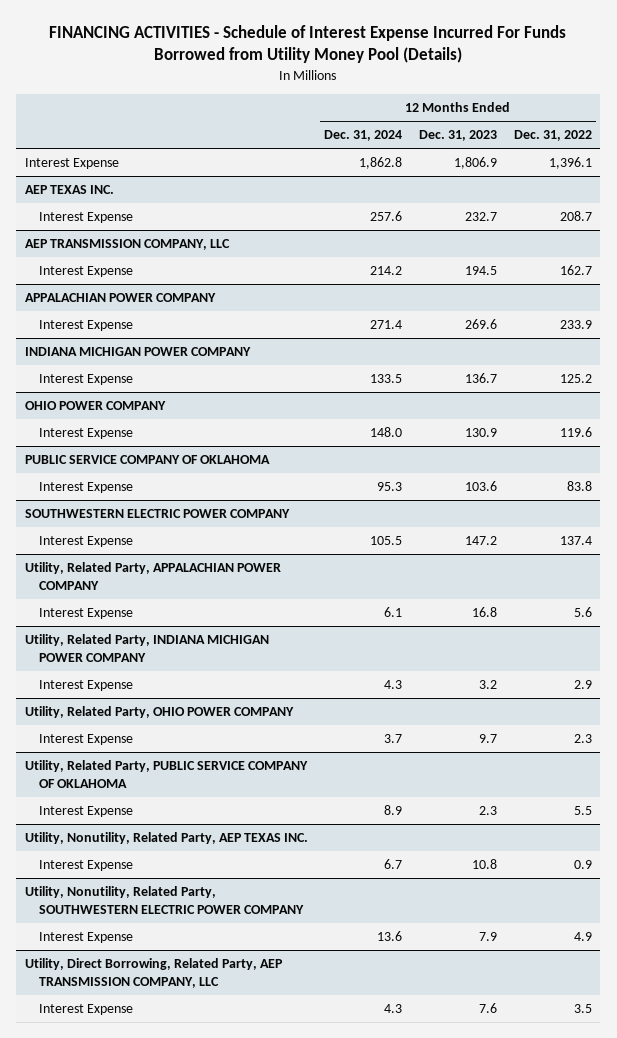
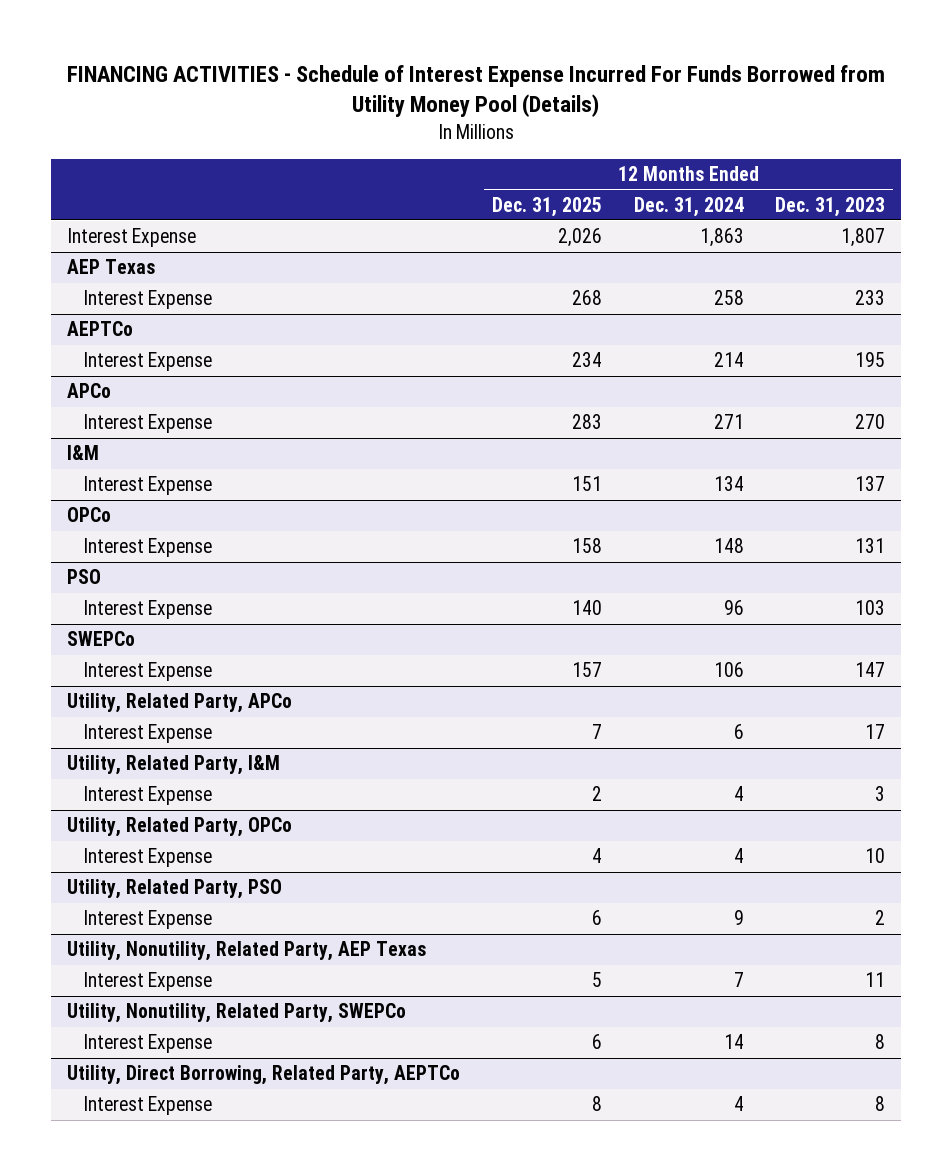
- | 12 Months Ended Dec. 31, 2024 | 12 Months Ended Dec. 31, 2023 | 12 Months Ended Dec. 31, 2022
+ | 12 Months Ended Dec. 31, 2025 | 12 Months Ended Dec. 31, 2024 | 12 Months Ended Dec. 31, 2023
- Interest Expense | 1,862.8 | 1,806.9 | 1,396.1
- AEP TEXAS INC.
- Interest Expense | 257.6 | 232.7 | 208.7
- AEP TRANSMISSION COMPANY, LLC
- Interest Expense | 214.2 | 194.5 | 162.7
- APPALACHIAN POWER COMPANY
- Interest Expense | 271.4 | 269.6 | 233.9
- INDIANA MICHIGAN POWER COMPANY
- Interest Expense | 133.5 | 136.7 | 125.2
- OHIO POWER COMPANY
- Interest Expense | 148.0 | 130.9 | 119.6
- PUBLIC SERVICE COMPANY OF OKLAHOMA
- Interest Expense | 95.3 | 103.6 | 83.8
- SOUTHWESTERN ELECTRIC POWER COMPANY
- Interest Expense | 105.5 | 147.2 | 137.4
- Utility, Related Party, APPALACHIAN POWER COMPANY
- Interest Expense | 6.1 | 16.8 | 5.6
- Utility, Related Party, INDIANA MICHIGAN POWER COMPANY
- Interest Expense | 4.3 | 3.2 | 2.9
- Utility, Related Party, OHIO POWER COMPANY
- Interest Expense | 3.7 | 9.7 | 2.3
- Utility, Related Party, PUBLIC SERVICE COMPANY OF OKLAHOMA
- Interest Expense | 8.9 | 2.3 | 5.5
- Utility, Nonutility, Related Party, AEP TEXAS INC.
- Interest Expense | 6.7 | 10.8 | 0.9
- Utility, Nonutility, Related Party, SOUTHWESTERN ELECTRIC POWER COMPANY
- Interest Expense | 13.6 | 7.9 | 4.9
- Utility, Direct Borrowing, Related Party, AEP TRANSMISSION COMPANY, LLC
- Interest Expense | 4.3 | 7.6 | 3.5
+ Interest Expense | 2,026 | 1,863 | 1,807
+ AEP Texas
+ Interest Expense | 268 | 258 | 233
+ AEPTCo
+ Interest Expense | 234 | 214 | 195
+ APCo
+ Interest Expense | 283 | 271 | 270
+ I&M
+ Interest Expense | 151 | 134 | 137
+ OPCo
+ Interest Expense | 158 | 148 | 131
+ PSO
+ Interest Expense | 140 | 96 | 103
+ SWEPCo
+ Interest Expense | 157 | 106 | 147
+ Utility, Related Party, APCo
+ Interest Expense | 7 | 6 | 17
+ Utility, Related Party, I&M
+ Interest Expense | 2 | 4 | 3
+ Utility, Related Party, OPCo
+ Interest Expense | 4 | 4 | 10
+ Utility, Related Party, PSO
+ Interest Expense | 6 | 9 | 2
+ Utility, Nonutility, Related Party, AEP Texas
+ Interest Expense | 5 | 7 | 11
+ Utility, Nonutility, Related Party, SWEPCo
+ Interest Expense | 6 | 14 | 8
+ Utility, Direct Borrowing, Related Party, AEPTCo
+ Interest Expense | 8 | 4 | 8

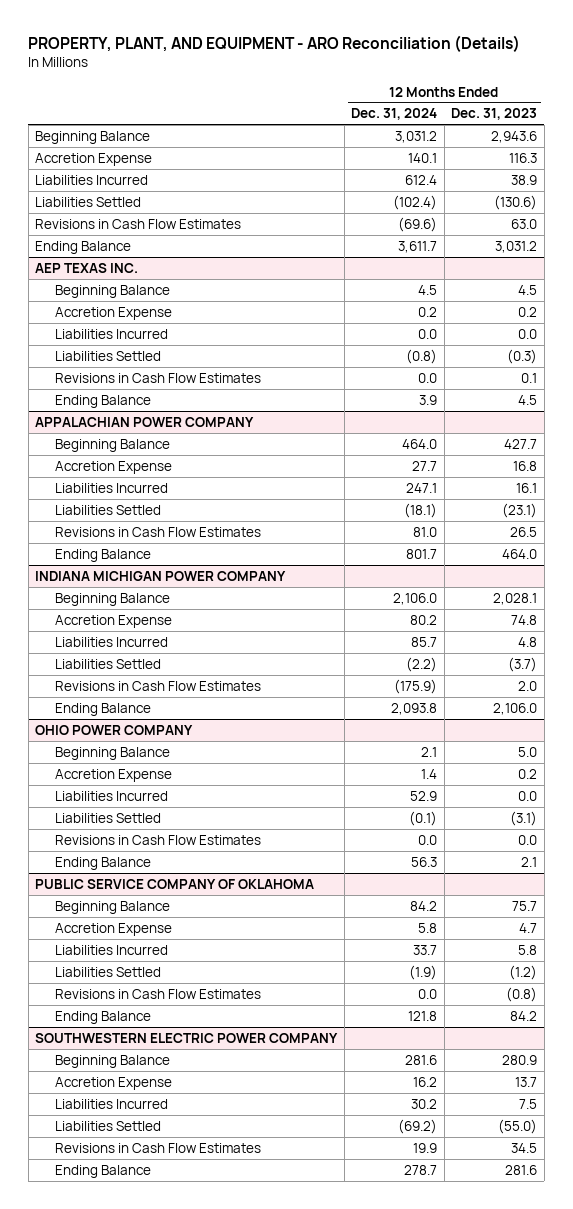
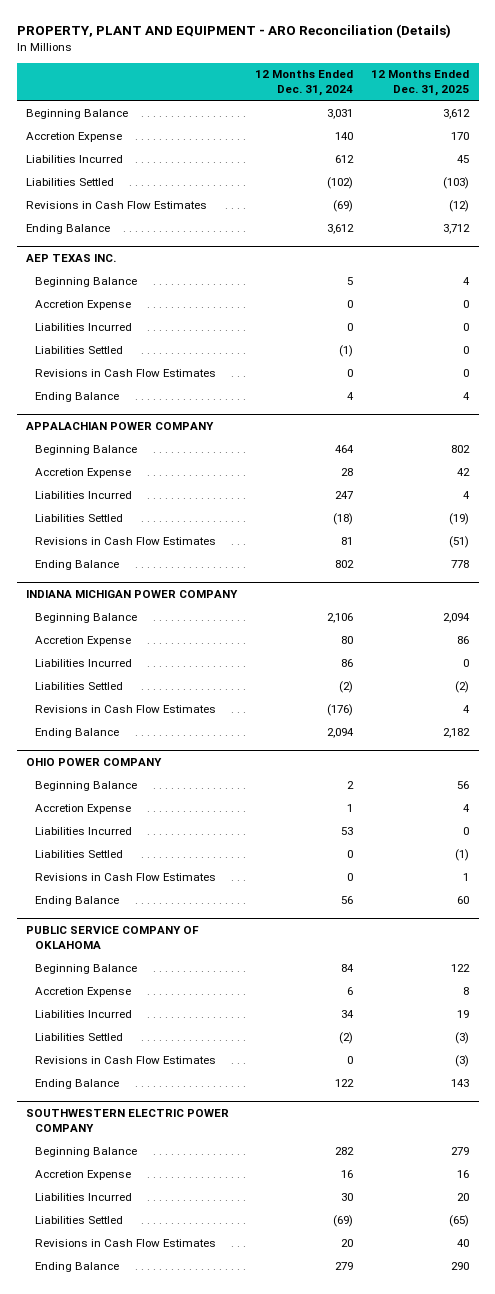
- PROPERTY, PLANT, AND EQUIPMENT - ARO Reconciliation (Details)
+ PROPERTY, PLANT AND EQUIPMENT - ARO Reconciliation (Details)
- | 12 Months Ended Dec. 31, 2024 | 12 Months Ended Dec. 31, 2023
+ | 12 Months Ended Dec. 31, 2024 | 12 Months Ended Dec. 31, 2025
- Beginning Balance | 3,031.2 | 2,943.6
- Accretion Expense | 140.1 | 116.3
- Liabilities Incurred | 612.4 | 38.9
- Liabilities Settled | (102.4) | (130.6)
- Revisions in Cash Flow Estimates | (69.6) | 63.0
- Ending Balance | 3,611.7 | 3,031.2
+ Beginning Balance | 3,031 | 3,612
+ Accretion Expense | 140 | 170
+ Liabilities Incurred | 612 | 45
+ Liabilities Settled | (102) | (103)
+ Revisions in Cash Flow Estimates | (69) | (12)
+ Ending Balance | 3,612 | 3,712
@ AEP TEXAS INC.
- Beginning Balance | 4.5 | 4.5
- Accretion Expense | 0.2 | 0.2
- Liabilities Incurred | 0.0 | 0.0
- Liabilities Settled | (0.8) | (0.3)
- Revisions in Cash Flow Estimates | 0.0 | 0.1
- Ending Balance | 3.9 | 4.5
+ Beginning Balance | 5 | 4
+ Accretion Expense | 0 | 0
+ Liabilities Incurred | 0 | 0
+ Liabilities Settled | (1) | 0
+ Revisions in Cash Flow Estimates | 0 | 0
+ Ending Balance | 4 | 4
@ APPALACHIAN POWER COMPANY
- Beginning Balance | 464.0 | 427.7
- Accretion Expense | 27.7 | 16.8
- Liabilities Incurred | 247.1 | 16.1
- Liabilities Settled | (18.1) | (23.1)
- Revisions in Cash Flow Estimates | 81.0 | 26.5
- Ending Balance | 801.7 | 464.0
+ Beginning Balance | 464 | 802
+ Accretion Expense | 28 | 42
+ Liabilities Incurred | 247 | 4
+ Liabilities Settled | (18) | (19)
+ Revisions in Cash Flow Estimates | 81 | (51)
+ Ending Balance | 802 | 778
@ INDIANA MICHIGAN POWER COMPANY
- Beginning Balance | 2,106.0 | 2,028.1
- Accretion Expense | 80.2 | 74.8
- Liabilities Incurred | 85.7 | 4.8
- Liabilities Settled | (2.2) | (3.7)
- Revisions in Cash Flow Estimates | (175.9) | 2.0
- Ending Balance | 2,093.8 | 2,106.0
+ Beginning Balance | 2,106 | 2,094
+ Accretion Expense | 80 | 86
+ Liabilities Incurred | 86 | 0
+ Liabilities Settled | (2) | (2)
+ Revisions in Cash Flow Estimates | (176) | 4
+ Ending Balance | 2,094 | 2,182
@ OHIO POWER COMPANY
- Beginning Balance | 2.1 | 5.0
- Accretion Expense | 1.4 | 0.2
- Liabilities Incurred | 52.9 | 0.0
- Liabilities Settled | (0.1) | (3.1)
- Revisions in Cash Flow Estimates | 0.0 | 0.0
- Ending Balance | 56.3 | 2.1
+ Beginning Balance | 2 | 56
+ Accretion Expense | 1 | 4
+ Liabilities Incurred | 53 | 0
+ Liabilities Settled | 0 | (1)
+ Revisions in Cash Flow Estimates | 0 | 1
+ Ending Balance | 56 | 60
@ PUBLIC SERVICE COMPANY OF OKLAHOMA
- Beginning Balance | 84.2 | 75.7
- Accretion Expense | 5.8 | 4.7
- Liabilities Incurred | 33.7 | 5.8
- Liabilities Settled | (1.9) | (1.2)
- Revisions in Cash Flow Estimates | 0.0 | (0.8)
- Ending Balance | 121.8 | 84.2
+ Beginning Balance | 84 | 122
+ Accretion Expense | 6 | 8
+ Liabilities Incurred | 34 | 19
+ Liabilities Settled | (2) | (3)
+ Revisions in Cash Flow Estimates | 0 | (3)
+ Ending Balance | 122 | 143
@ SOUTHWESTERN ELECTRIC POWER COMPANY
- Beginning Balance | 281.6 | 280.9
- Accretion Expense | 16.2 | 13.7
- Liabilities Incurred | 30.2 | 7.5
- Liabilities Settled | (69.2) | (55.0)
- Revisions in Cash Flow Estimates | 19.9 | 34.5
- Ending Balance | 278.7 | 281.6
+ Beginning Balance | 282 | 279
+ Accretion Expense | 16 | 16
+ Liabilities Incurred | 30 | 20
+ Liabilities Settled | (69) | (65)
+ Revisions in Cash Flow Estimates | 20 | 40
+ Ending Balance | 279 | 290

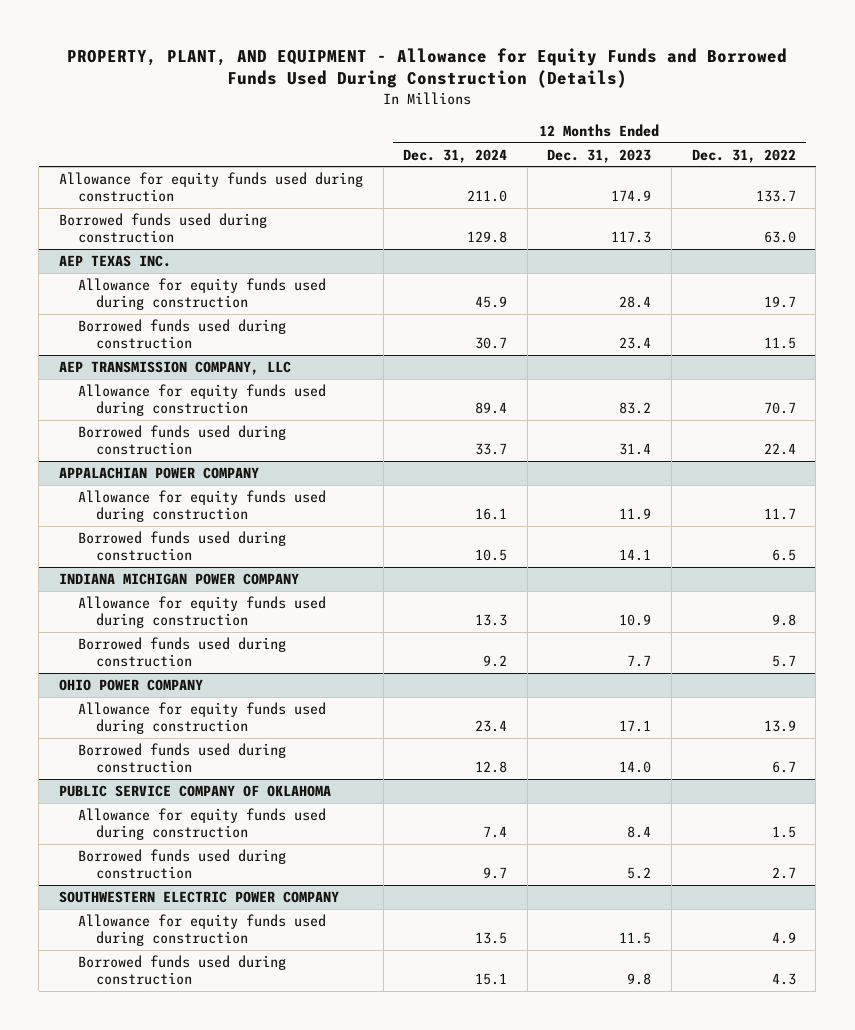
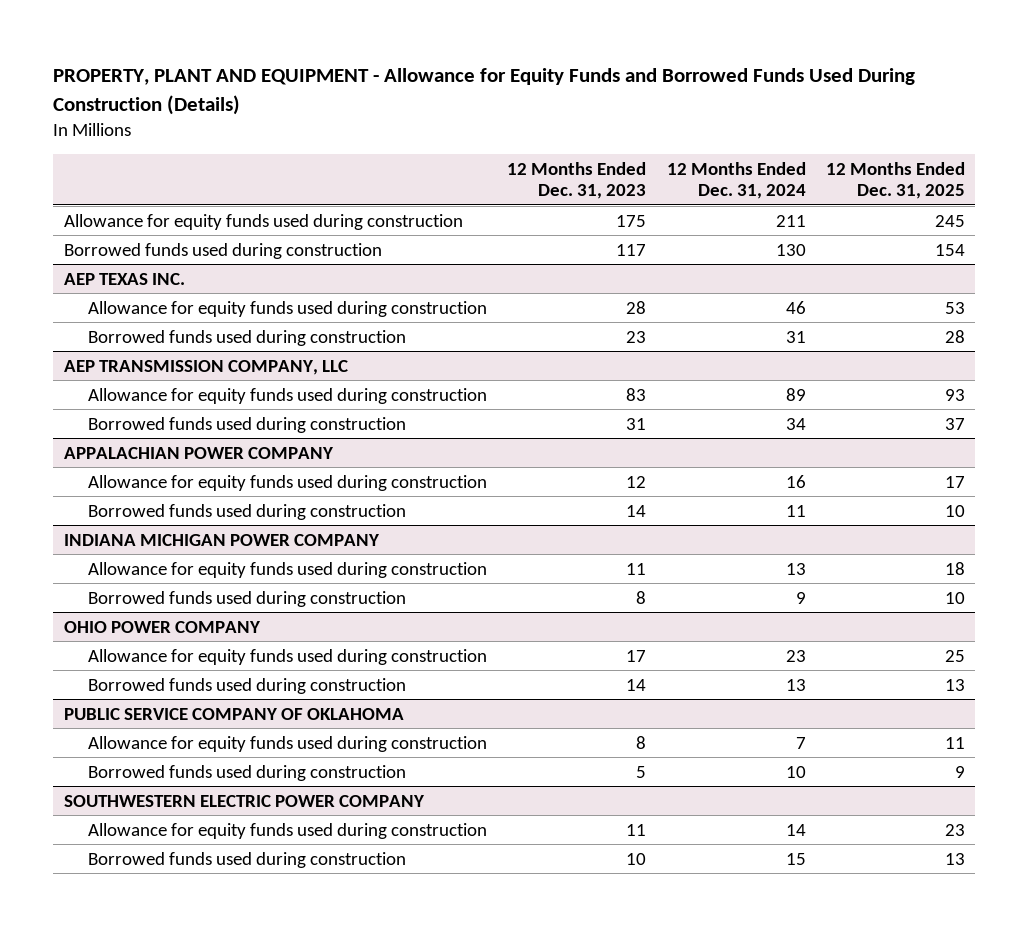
- PROPERTY, PLANT, AND EQUIPMENT - Allowance for Equity Funds and Borrowed Funds Used During Construction (Details)
+ PROPERTY, PLANT AND EQUIPMENT - Allowance for Equity Funds and Borrowed Funds Used During Construction (Details)
- | 12 Months Ended Dec. 31, 2024 | 12 Months Ended Dec. 31, 2023 | 12 Months Ended Dec. 31, 2022
+ | 12 Months Ended Dec. 31, 2023 | 12 Months Ended Dec. 31, 2024 | 12 Months Ended Dec. 31, 2025
- Allowance for equity funds used during construction | 211.0 | 174.9 | 133.7
- Borrowed funds used during construction | 129.8 | 117.3 | 63.0
+ Allowance for equity funds used during construction | 175 | 211 | 245
+ Borrowed funds used during construction | 117 | 130 | 154
@ AEP TEXAS INC.
- Allowance for equity funds used during construction | 45.9 | 28.4 | 19.7
- Borrowed funds used during construction | 30.7 | 23.4 | 11.5
+ Allowance for equity funds used during construction | 28 | 46 | 53
+ Borrowed funds used during construction | 23 | 31 | 28
@ AEP TRANSMISSION COMPANY, LLC
- Allowance for equity funds used during construction | 89.4 | 83.2 | 70.7
- Borrowed funds used during construction | 33.7 | 31.4 | 22.4
+ Allowance for equity funds used during construction | 83 | 89 | 93
+ Borrowed funds used during construction | 31 | 34 | 37
@ APPALACHIAN POWER COMPANY
- Allowance for equity funds used during construction | 16.1 | 11.9 | 11.7
- Borrowed funds used during construction | 10.5 | 14.1 | 6.5
+ Allowance for equity funds used during construction | 12 | 16 | 17
+ Borrowed funds used during construction | 14 | 11 | 10
@ INDIANA MICHIGAN POWER COMPANY
- Allowance for equity funds used during construction | 13.3 | 10.9 | 9.8
- Borrowed funds used during construction | 9.2 | 7.7 | 5.7
+ Allowance for equity funds used during construction | 11 | 13 | 18
+ Borrowed funds used during construction | 8 | 9 | 10
@ OHIO POWER COMPANY
- Allowance for equity funds used during construction | 23.4 | 17.1 | 13.9
- Borrowed funds used during construction | 12.8 | 14.0 | 6.7
+ Allowance for equity funds used during construction | 17 | 23 | 25
+ Borrowed funds used during construction | 14 | 13 | 13
@ PUBLIC SERVICE COMPANY OF OKLAHOMA
- Allowance for equity funds used during construction | 7.4 | 8.4 | 1.5
- Borrowed funds used during construction | 9.7 | 5.2 | 2.7
+ Allowance for equity funds used during construction | 8 | 7 | 11
+ Borrowed funds used during construction | 5 | 10 | 9
@ SOUTHWESTERN ELECTRIC POWER COMPANY
- Allowance for equity funds used during construction | 13.5 | 11.5 | 4.9
- Borrowed funds used during construction | 15.1 | 9.8 | 4.3
+ Allowance for equity funds used during construction | 11 | 14 | 23
+ Borrowed funds used during construction | 10 | 15 | 13

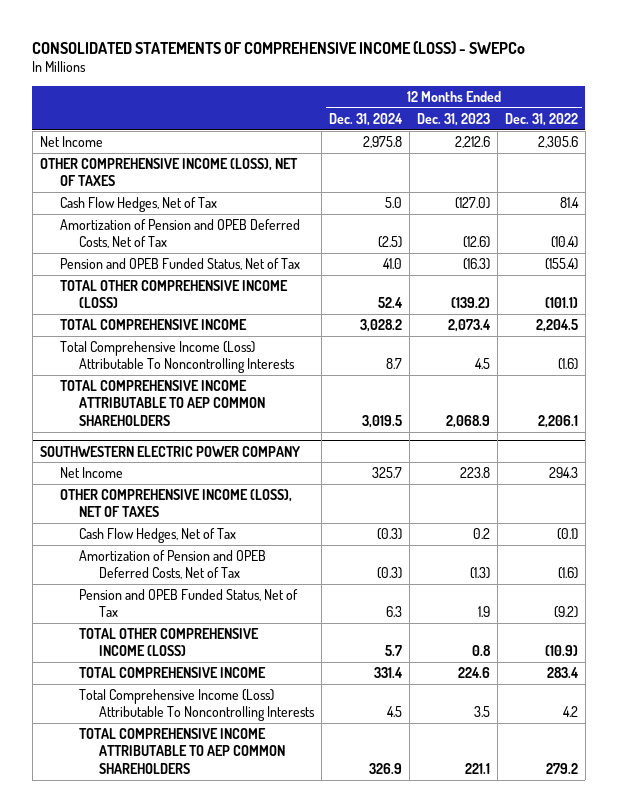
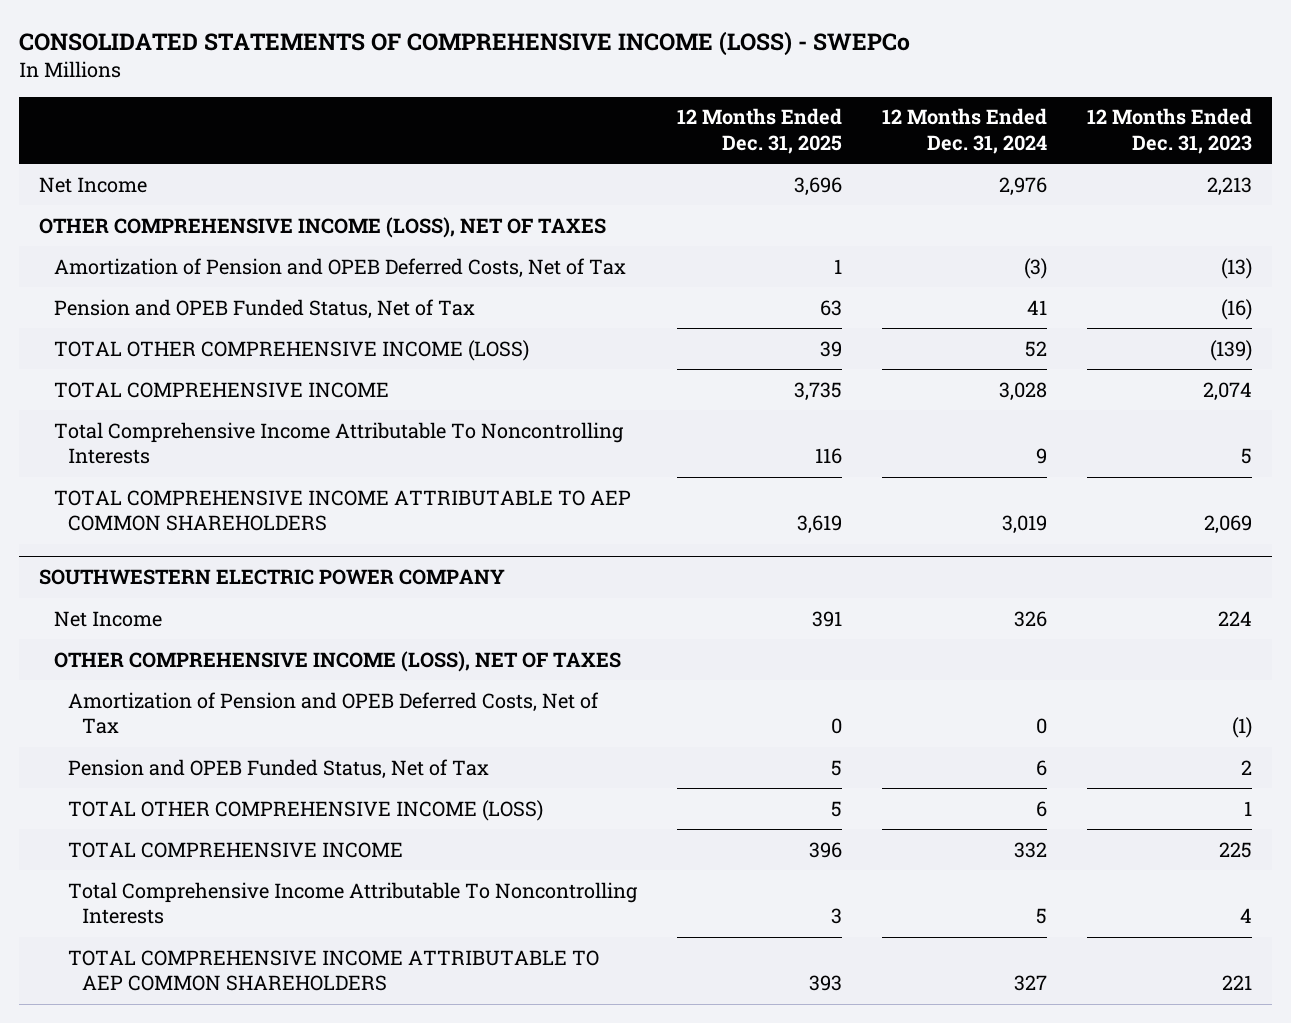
- | 12 Months Ended Dec. 31, 2024 | 12 Months Ended Dec. 31, 2023 | 12 Months Ended Dec. 31, 2022
+ | 12 Months Ended Dec. 31, 2025 | 12 Months Ended Dec. 31, 2024 | 12 Months Ended Dec. 31, 2023
- Net Income | 2,975.8 | 2,212.6 | 2,305.6
+ Net Income | 3,696 | 2,976 | 2,213
- Cash Flow Hedges, Net of Tax | 5.0 | (127.0) | 81.4
- Amortization of Pension and OPEB Deferred Costs, Net of Tax | (2.5) | (12.6) | (10.4)
- Pension and OPEB Funded Status, Net of Tax | 41.0 | (16.3) | (155.4)
- TOTAL OTHER COMPREHENSIVE INCOME (LOSS) | 52.4 | (139.2) | (101.1)
- TOTAL COMPREHENSIVE INCOME | 3,028.2 | 2,073.4 | 2,204.5
- Total Comprehensive Income (Loss) Attributable To Noncontrolling Interests | 8.7 | 4.5 | (1.6)
- TOTAL COMPREHENSIVE INCOME ATTRIBUTABLE TO AEP COMMON SHAREHOLDERS | 3,019.5 | 2,068.9 | 2,206.1
+ Amortization of Pension and OPEB Deferred Costs, Net of Tax | 1 | (3) | (13)
+ Pension and OPEB Funded Status, Net of Tax | 63 | 41 | (16)
+ TOTAL OTHER COMPREHENSIVE INCOME (LOSS) | 39 | 52 | (139)
+ TOTAL COMPREHENSIVE INCOME | 3,735 | 3,028 | 2,074
+ Total Comprehensive Income Attributable To Noncontrolling Interests | 116 | 9 | 5
+ TOTAL COMPREHENSIVE INCOME ATTRIBUTABLE TO AEP COMMON SHAREHOLDERS | 3,619 | 3,019 | 2,069
@ SOUTHWESTERN ELECTRIC POWER COMPANY
- Net Income | 325.7 | 223.8 | 294.3
+ Net Income | 391 | 326 | 224
- Cash Flow Hedges, Net of Tax | (0.3) | 0.2 | (0.1)
- Amortization of Pension and OPEB Deferred Costs, Net of Tax | (0.3) | (1.3) | (1.6)
- Pension and OPEB Funded Status, Net of Tax | 6.3 | 1.9 | (9.2)
- TOTAL OTHER COMPREHENSIVE INCOME (LOSS) | 5.7 | 0.8 | (10.9)
- TOTAL COMPREHENSIVE INCOME | 331.4 | 224.6 | 283.4
- Total Comprehensive Income (Loss) Attributable To Noncontrolling Interests | 4.5 | 3.5 | 4.2
- TOTAL COMPREHENSIVE INCOME ATTRIBUTABLE TO AEP COMMON SHAREHOLDERS | 326.9 | 221.1 | 279.2
+ Amortization of Pension and OPEB Deferred Costs, Net of Tax | 0 | 0 | (1)
+ Pension and OPEB Funded Status, Net of Tax | 5 | 6 | 2
+ TOTAL OTHER COMPREHENSIVE INCOME (LOSS) | 5 | 6 | 1
+ TOTAL COMPREHENSIVE INCOME | 396 | 332 | 225
+ Total Comprehensive Income Attributable To Noncontrolling Interests | 3 | 5 | 4
+ TOTAL COMPREHENSIVE INCOME ATTRIBUTABLE TO AEP COMMON SHAREHOLDERS | 393 | 327 | 221

